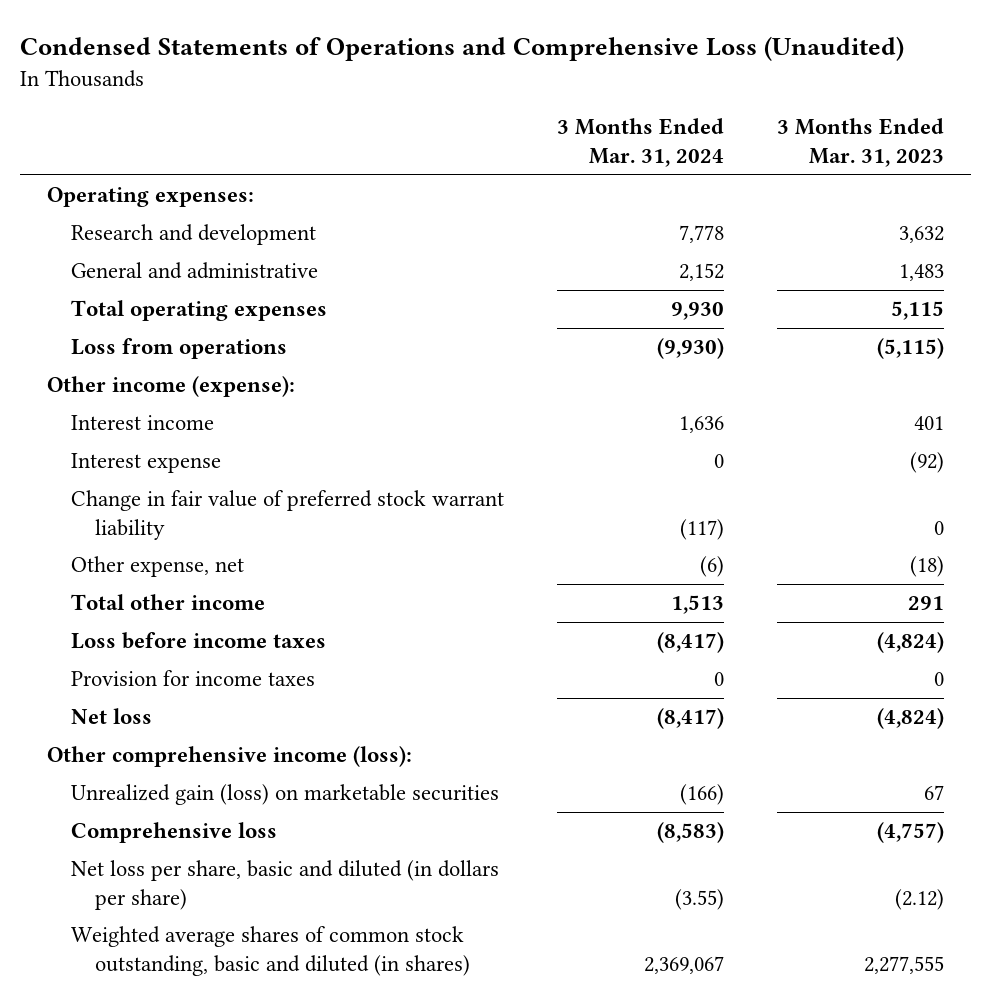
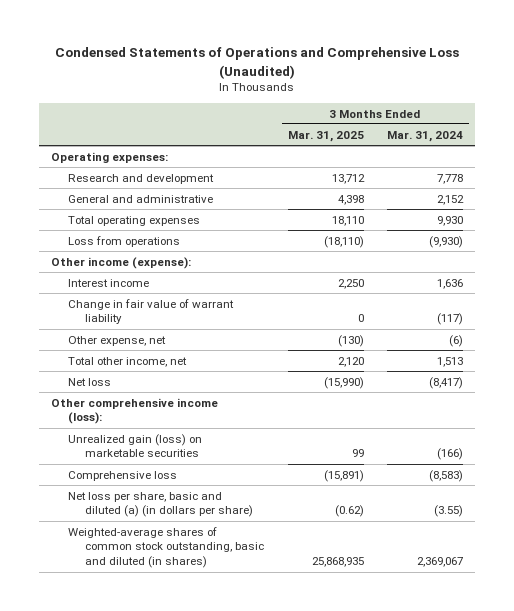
- | 3 Months Ended Mar. 31, 2024 | 3 Months Ended Mar. 31, 2023
+ | 3 Months Ended Mar. 31, 2025 | 3 Months Ended Mar. 31, 2024
- Interest expense | 0 | (92)
- Change in fair value of preferred stock warrant liability | (117) | 0
+ Change in fair value of warrant liability | 0 | (117)
- Total other income | 1,513 | 291
- Loss before income taxes | (8,417) | (4,824)
- Provision for income taxes | 0 | 0
+ Total other income, net | 2,120 | 1,513
- Net loss per share, basic and diluted (in dollars per share) | (3.55) | (2.12)
- Weighted average shares of common stock outstanding, basic and diluted (in shares) | 2,369,067 | 2,277,555
+ Net loss per share, basic and diluted (a) (in dollars per share) | (0.62) | (3.55)
+ Weighted-average shares of common stock outstanding, basic and diluted (in shares) | 25,868,935 | 2,369,067

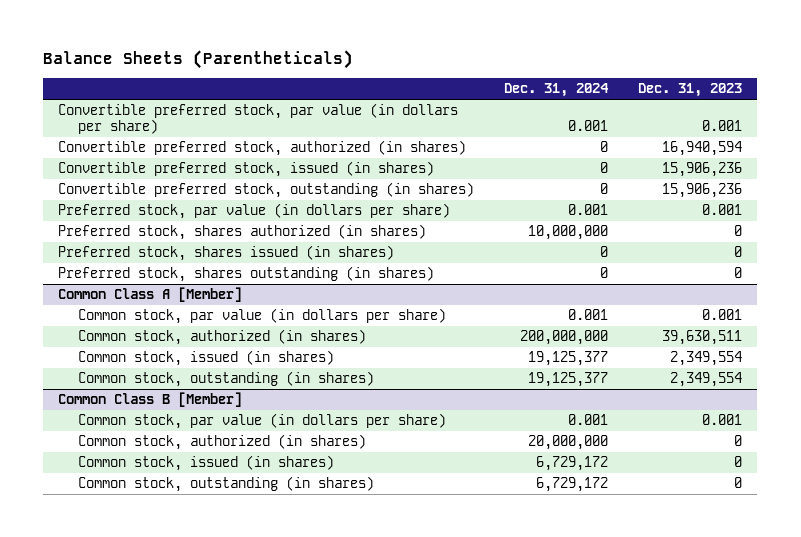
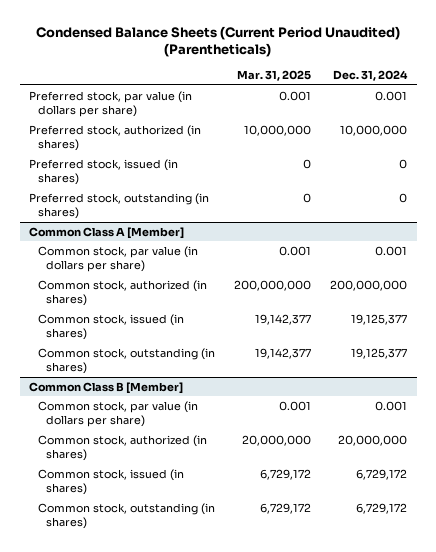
- Balance Sheets (Parentheticals)
+ Condensed Balance Sheets (Current Period Unaudited) (Parentheticals)
- | Dec. 31, 2024 | Dec. 31, 2023
+ | Mar. 31, 2025 | Dec. 31, 2024
- Convertible preferred stock, par value (in dollars per share) | 0.001 | 0.001
- Convertible preferred stock, authorized (in shares) | 0 | 16,940,594
- Convertible preferred stock, issued (in shares) | 0 | 15,906,236
- Convertible preferred stock, outstanding (in shares) | 0 | 15,906,236
- Preferred stock, shares authorized (in shares) | 10,000,000 | 0
- Preferred stock, shares issued (in shares) | 0 | 0
- Preferred stock, shares outstanding (in shares) | 0 | 0
+ Preferred stock, authorized (in shares) | 10,000,000 | 10,000,000
+ Preferred stock, issued (in shares) | 0 | 0
+ Preferred stock, outstanding (in shares) | 0 | 0

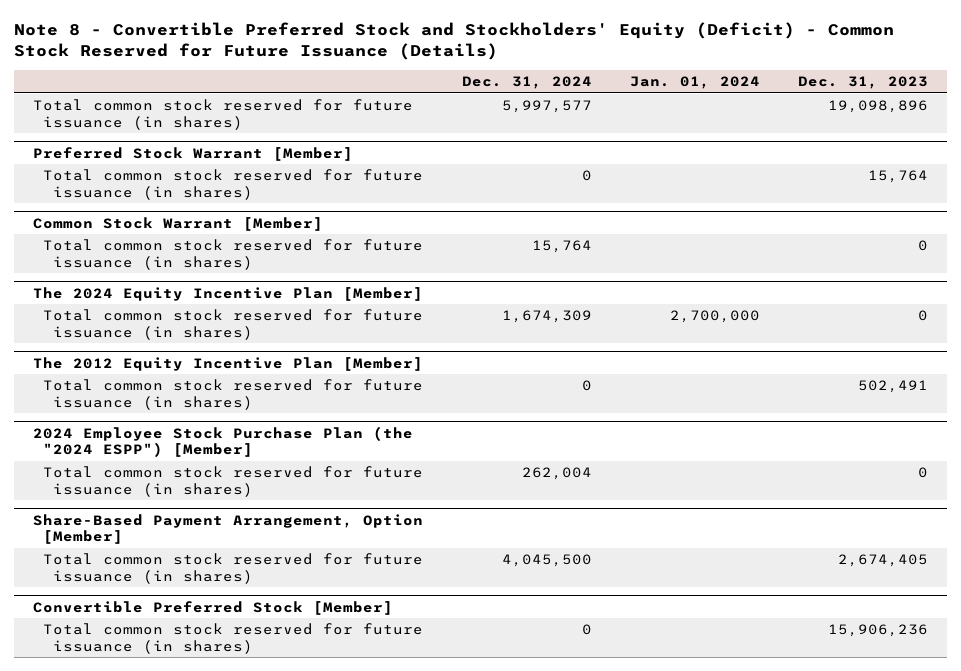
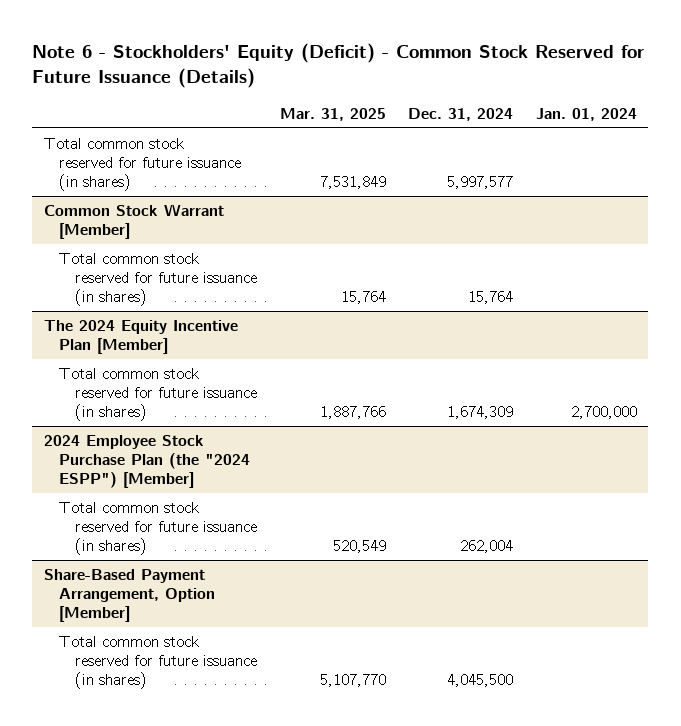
- Note 8 - Convertible Preferred Stock and Stockholders' Equity (Deficit) - Common Stock Reserved for Future Issuance (Details)
+ Note 6 - Stockholders' Equity (Deficit) - Common Stock Reserved for Future Issuance (Details)
- | Dec. 31, 2024 | Jan. 01, 2024 | Dec. 31, 2023
+ | Mar. 31, 2025 | Dec. 31, 2024 | Jan. 01, 2024
- Preferred Stock Warrant [Member]
- Total common stock reserved for future issuance (in shares) | 0 | | 15,764
- The 2012 Equity Incentive Plan [Member]
- Total common stock reserved for future issuance (in shares) | 0 | | 502,491
- Convertible Preferred Stock [Member]
- Total common stock reserved for future issuance (in shares) | 0 | | 15,906,236

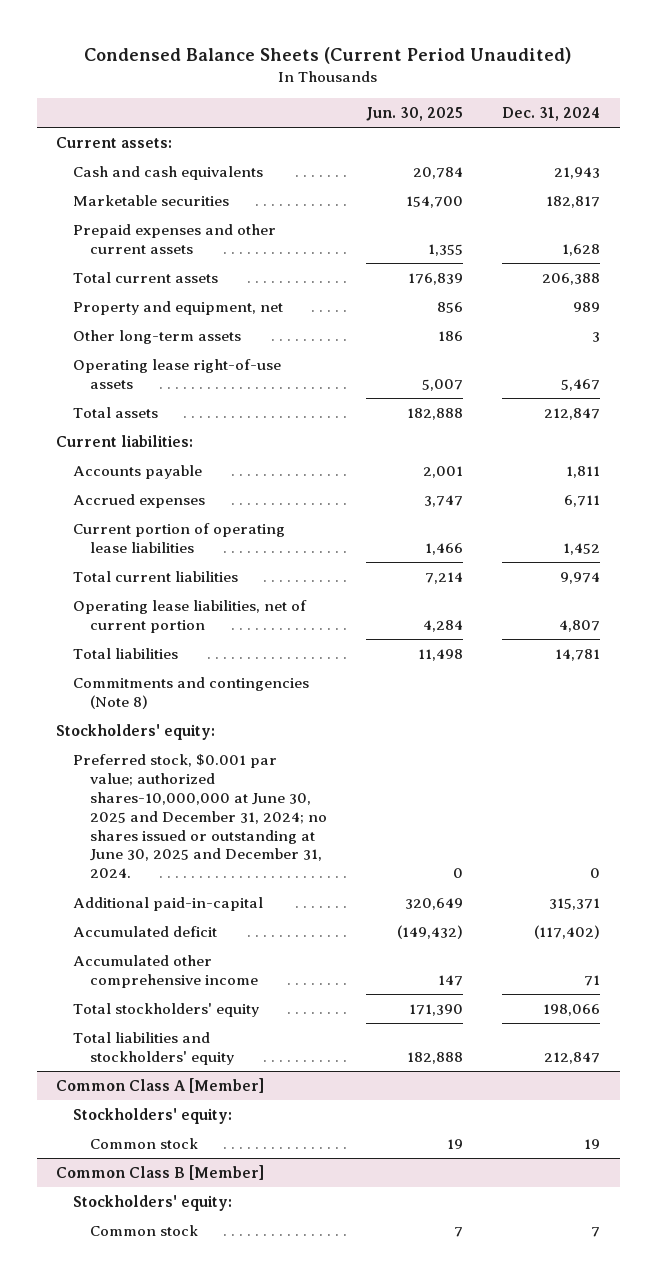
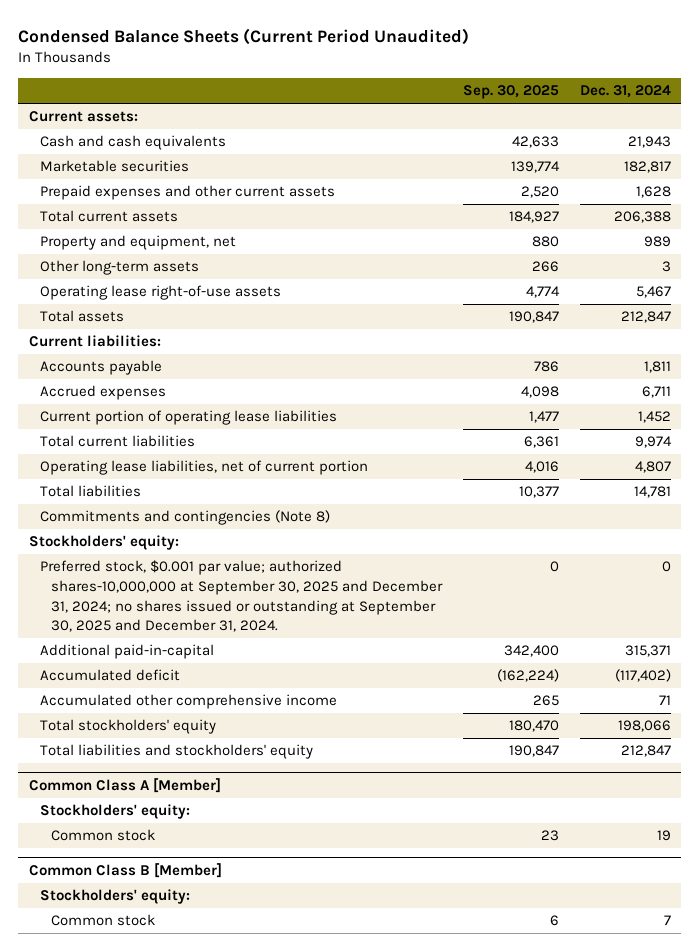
- | Jun. 30, 2025 | Dec. 31, 2024
+ | Sep. 30, 2025 | Dec. 31, 2024
- Preferred stock, $0.001 par value; authorized shares-10,000,000 at June 30, 2025 and December 31, 2024; no shares issued or outstanding at June 30, 2025 and December 31, 2024. | 0 | 0
+ Preferred stock, $0.001 par value; authorized shares-10,000,000 at September 30, 2025 and December 31, 2024; no shares issued or outstanding at September 30, 2025 and December 31, 2024. | 0 | 0

